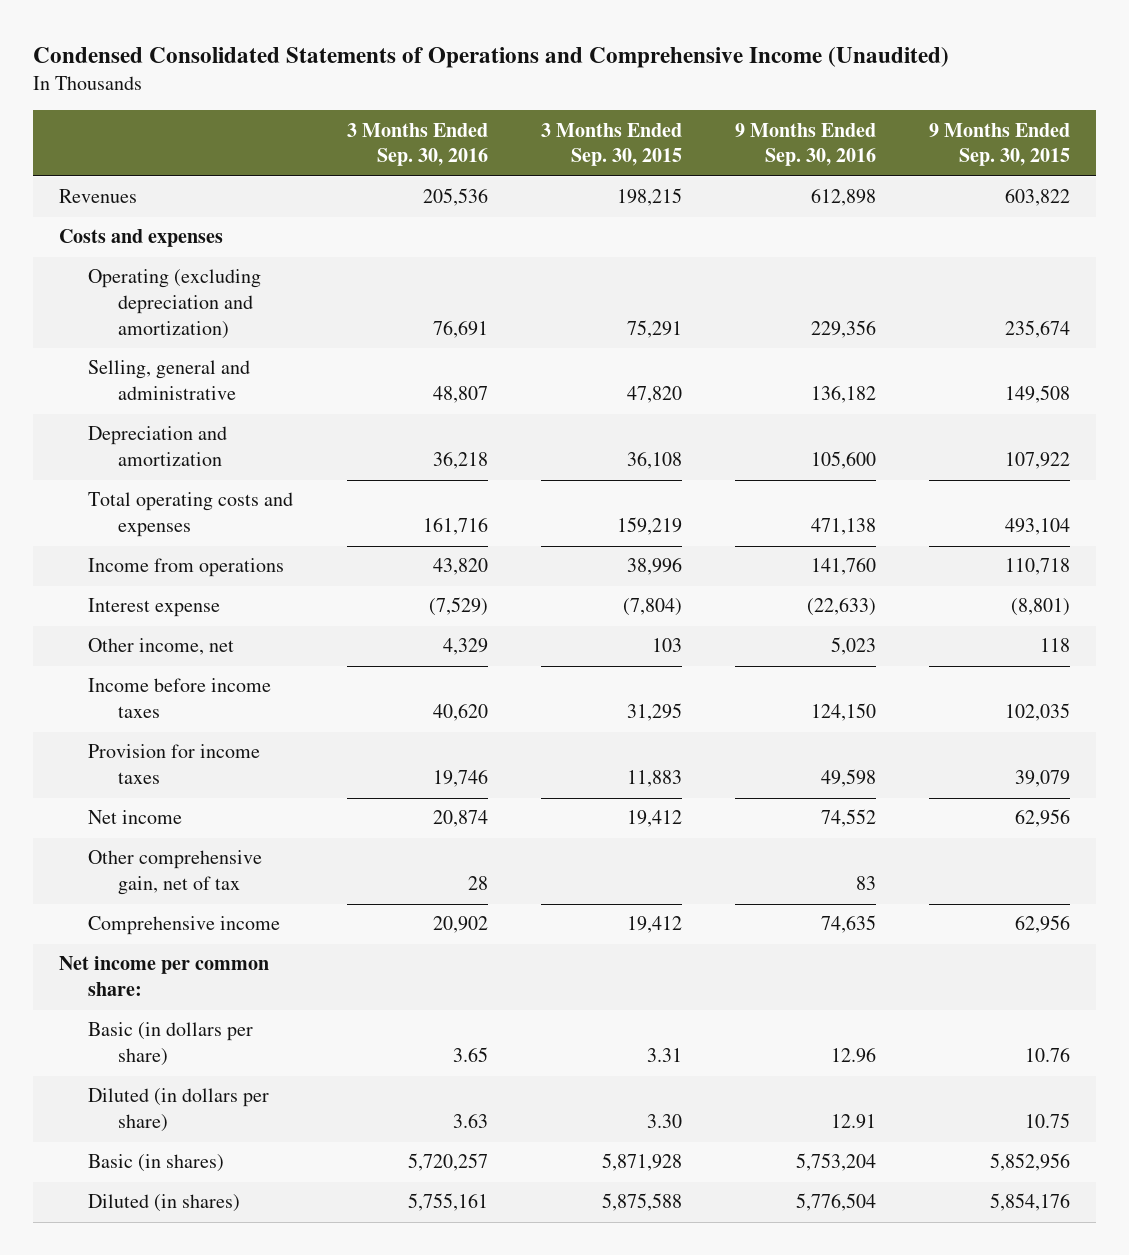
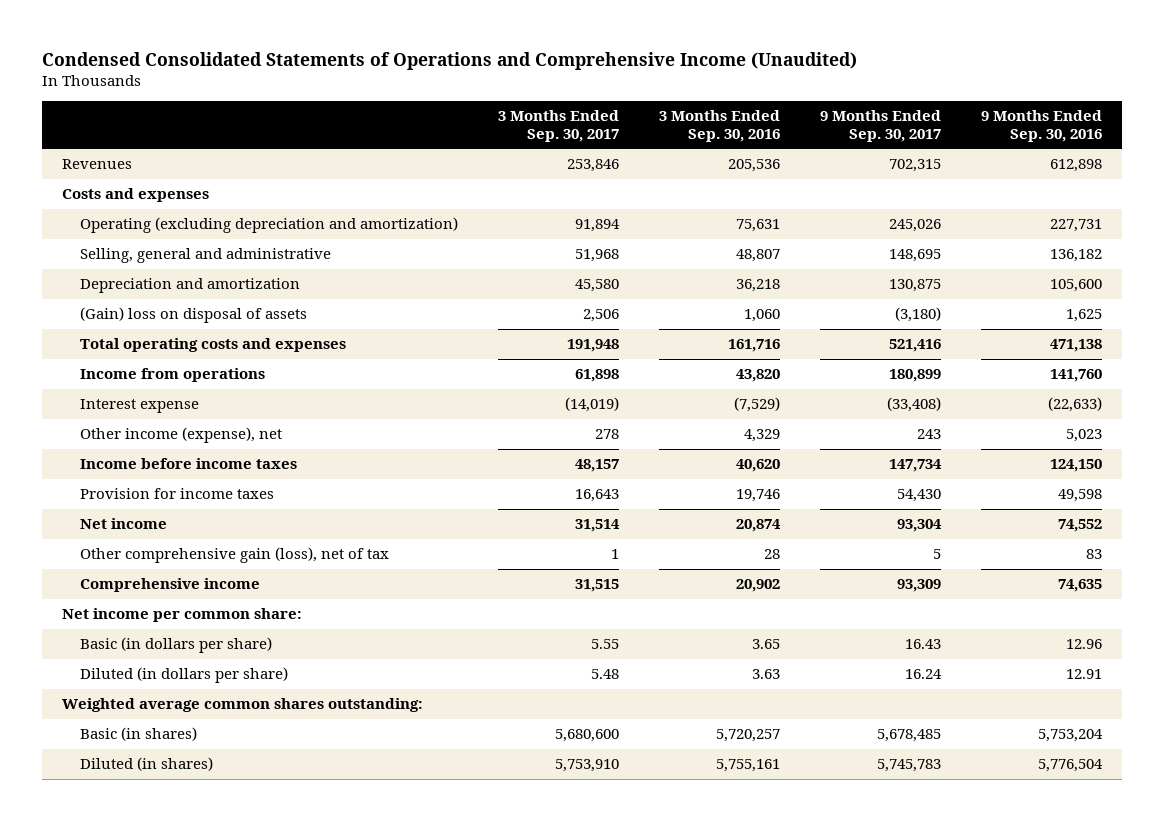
- | 3 Months Ended Sep. 30, 2016 | 3 Months Ended Sep. 30, 2015 | 9 Months Ended Sep. 30, 2016 | 9 Months Ended Sep. 30, 2015
+ | 3 Months Ended Sep. 30, 2017 | 3 Months Ended Sep. 30, 2016 | 9 Months Ended Sep. 30, 2017 | 9 Months Ended Sep. 30, 2016
- Operating (excluding depreciation and amortization) | 76,691 | 75,291 | 229,356 | 235,674
+ Operating (excluding depreciation and amortization) | 91,894 | 75,631 | 245,026 | 227,731
+ (Gain) loss on disposal of assets | 2,506 | 1,060 | (3,180) | 1,625
- Other income, net | 4,329 | 103 | 5,023 | 118
+ Other income (expense), net | 278 | 4,329 | 243 | 5,023
- Other comprehensive gain, net of tax | 28 | | 83 |
+ Other comprehensive gain (loss), net of tax | 1 | 28 | 5 | 83
+ Weighted average common shares outstanding:

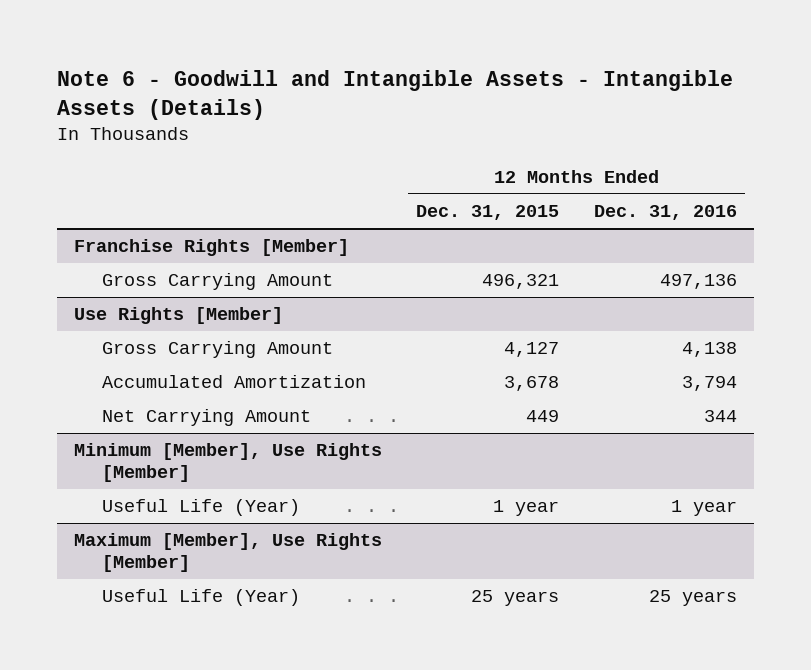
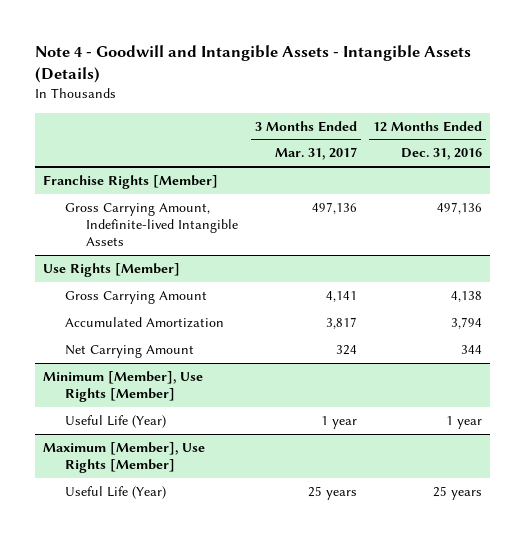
- Note 6 - Goodwill and Intangible Assets - Intangible Assets (Details)
+ Note 4 - Goodwill and Intangible Assets - Intangible Assets (Details)
- | 12 Months Ended Dec. 31, 2015 | 12 Months Ended Dec. 31, 2016
+ | 3 Months Ended Mar. 31, 2017 | 12 Months Ended Dec. 31, 2016
@ Franchise Rights [Member]
- Gross Carrying Amount | 496,321 | 497,136
+ Gross Carrying Amount, Indefinite-lived Intangible Assets | 497,136 | 497,136

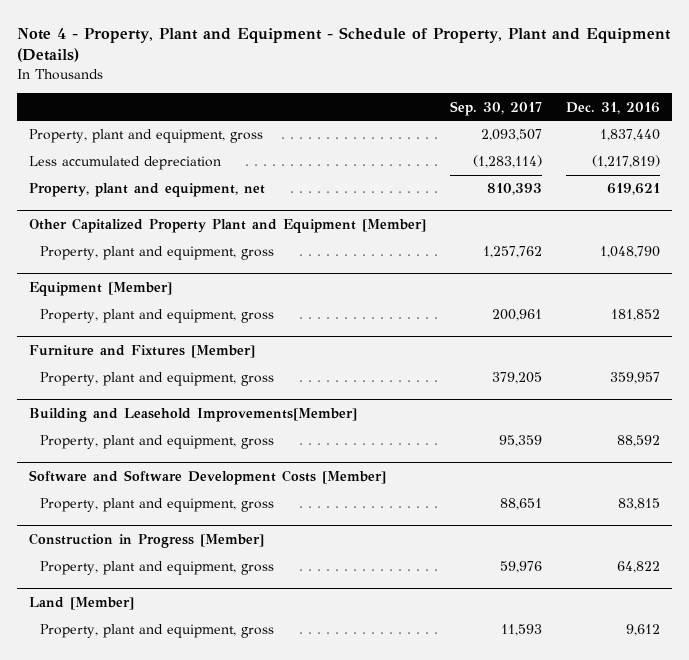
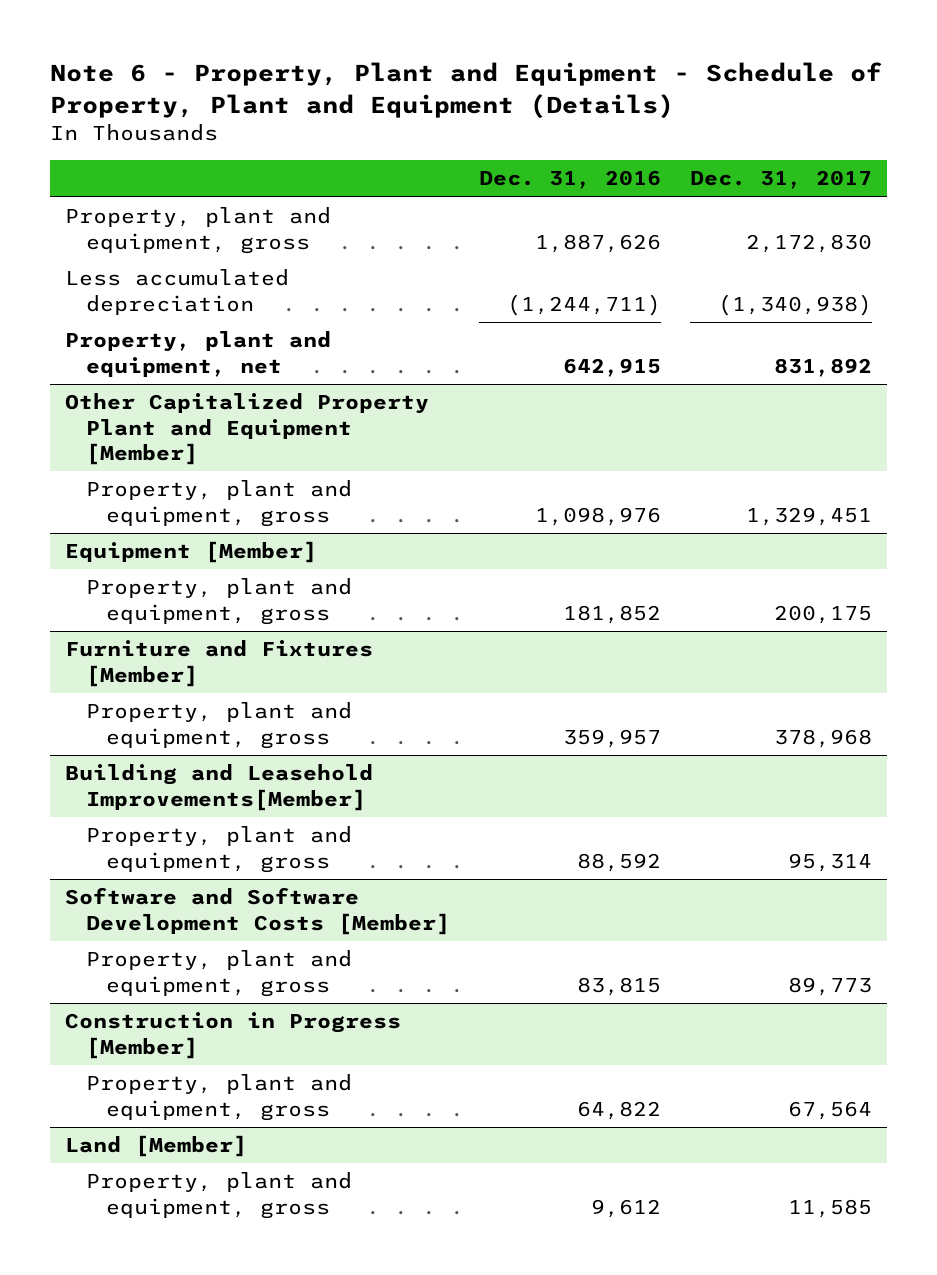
- Note 4 - Property, Plant and Equipment - Schedule of Property, Plant and Equipment (Details)
+ Note 6 - Property, Plant and Equipment - Schedule of Property, Plant and Equipment (Details)
- | Sep. 30, 2017 | Dec. 31, 2016
+ | Dec. 31, 2016 | Dec. 31, 2017
- Property, plant and equipment, gross | 2,093,507 | 1,837,440
- Less accumulated depreciation | (1,283,114) | (1,217,819)
- Property, plant and equipment, net | 810,393 | 619,621
+ Property, plant and equipment, gross | 1,887,626 | 2,172,830
+ Less accumulated depreciation | (1,244,711) | (1,340,938)
+ Property, plant and equipment, net | 642,915 | 831,892
@ Other Capitalized Property Plant and Equipment [Member]
- Property, plant and equipment, gross | 1,257,762 | 1,048,790
+ Property, plant and equipment, gross | 1,098,976 | 1,329,451

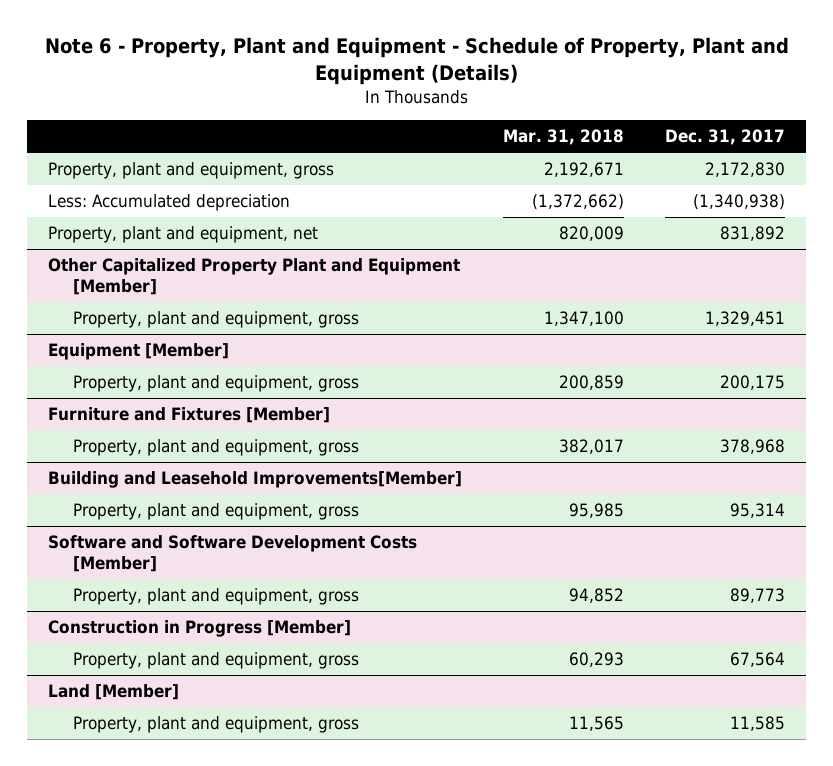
- | Dec. 31, 2016 | Dec. 31, 2017
+ | Mar. 31, 2018 | Dec. 31, 2017
- Less accumulated depreciation | (1,244,711) | (1,340,938)
+ Less: Accumulated depreciation | (1,372,662) | (1,340,938)

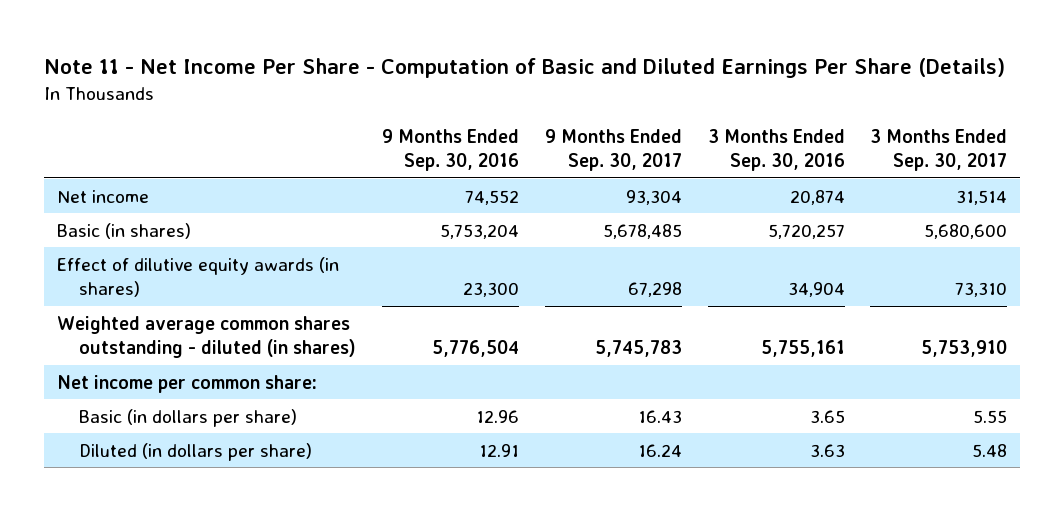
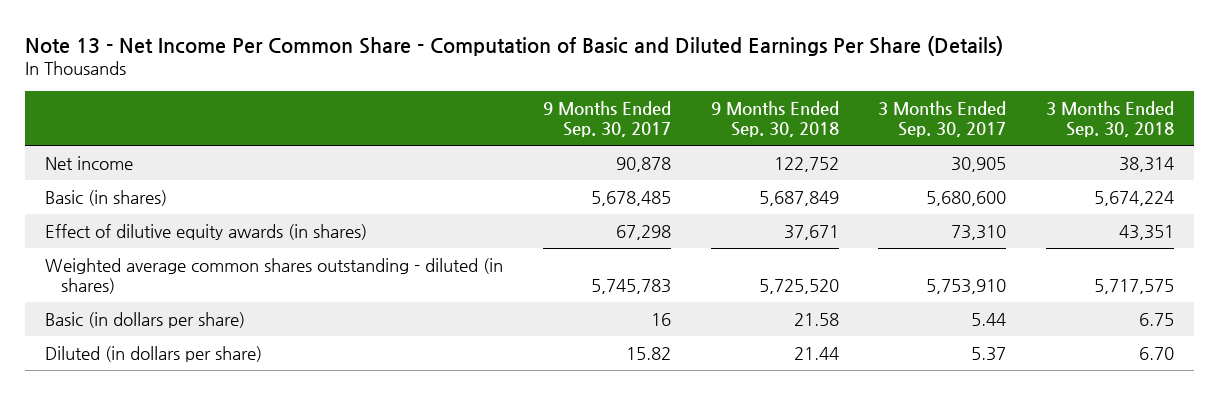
- Note 11 - Net Income Per Share - Computation of Basic and Diluted Earnings Per Share (Details)
+ Note 13 - Net Income Per Common Share - Computation of Basic and Diluted Earnings Per Share (Details)
- | 9 Months Ended Sep. 30, 2016 | 9 Months Ended Sep. 30, 2017 | 3 Months Ended Sep. 30, 2016 | 3 Months Ended Sep. 30, 2017
+ | 9 Months Ended Sep. 30, 2017 | 9 Months Ended Sep. 30, 2018 | 3 Months Ended Sep. 30, 2017 | 3 Months Ended Sep. 30, 2018
- Net income | 74,552 | 93,304 | 20,874 | 31,514
+ Net income | 90,878 | 122,752 | 30,905 | 38,314
- Net income per common share:
- Basic (in dollars per share) | 12.96 | 16.43 | 3.65 | 5.55
- Diluted (in dollars per share) | 12.91 | 16.24 | 3.63 | 5.48
+ Basic (in dollars per share) | 16 | 21.58 | 5.44 | 6.75
+ Diluted (in dollars per share) | 15.82 | 21.44 | 5.37 | 6.70

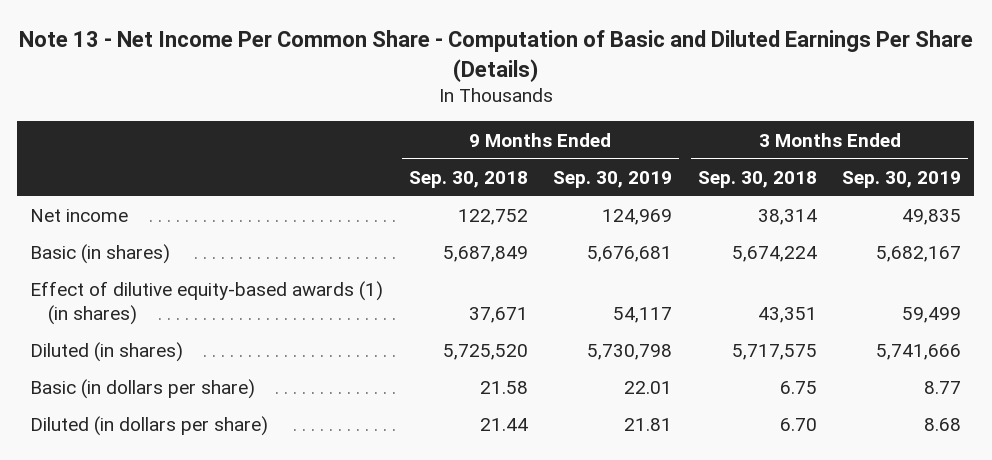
- | 9 Months Ended Sep. 30, 2017 | 9 Months Ended Sep. 30, 2018 | 3 Months Ended Sep. 30, 2017 | 3 Months Ended Sep. 30, 2018
+ | 9 Months Ended Sep. 30, 2018 | 9 Months Ended Sep. 30, 2019 | 3 Months Ended Sep. 30, 2018 | 3 Months Ended Sep. 30, 2019
- Effect of dilutive equity awards (in shares) | 67,298 | 37,671 | 73,310 | 43,351
- Weighted average common shares outstanding - diluted (in shares) | 5,745,783 | 5,725,520 | 5,753,910 | 5,717,575
+ Effect of dilutive equity-based awards (1) (in shares) | 37,671 | 54,117 | 43,351 | 59,499
+ Diluted (in shares) | 5,725,520 | 5,730,798 | 5,717,575 | 5,741,666

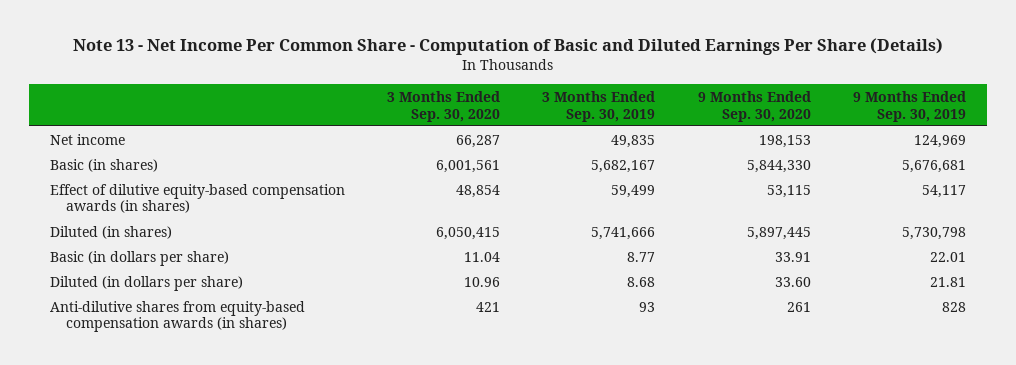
- | 9 Months Ended Sep. 30, 2018 | 9 Months Ended Sep. 30, 2019 | 3 Months Ended Sep. 30, 2018 | 3 Months Ended Sep. 30, 2019
+ | 3 Months Ended Sep. 30, 2020 | 3 Months Ended Sep. 30, 2019 | 9 Months Ended Sep. 30, 2020 | 9 Months Ended Sep. 30, 2019
- Effect of dilutive equity-based awards (1) (in shares) | 37,671 | 54,117 | 43,351 | 59,499
+ Effect of dilutive equity-based compensation awards (in shares) | 48,854 | 59,499 | 53,115 | 54,117
+ Anti-dilutive shares from equity-based compensation awards (in shares) | 421 | 93 | 261 | 828

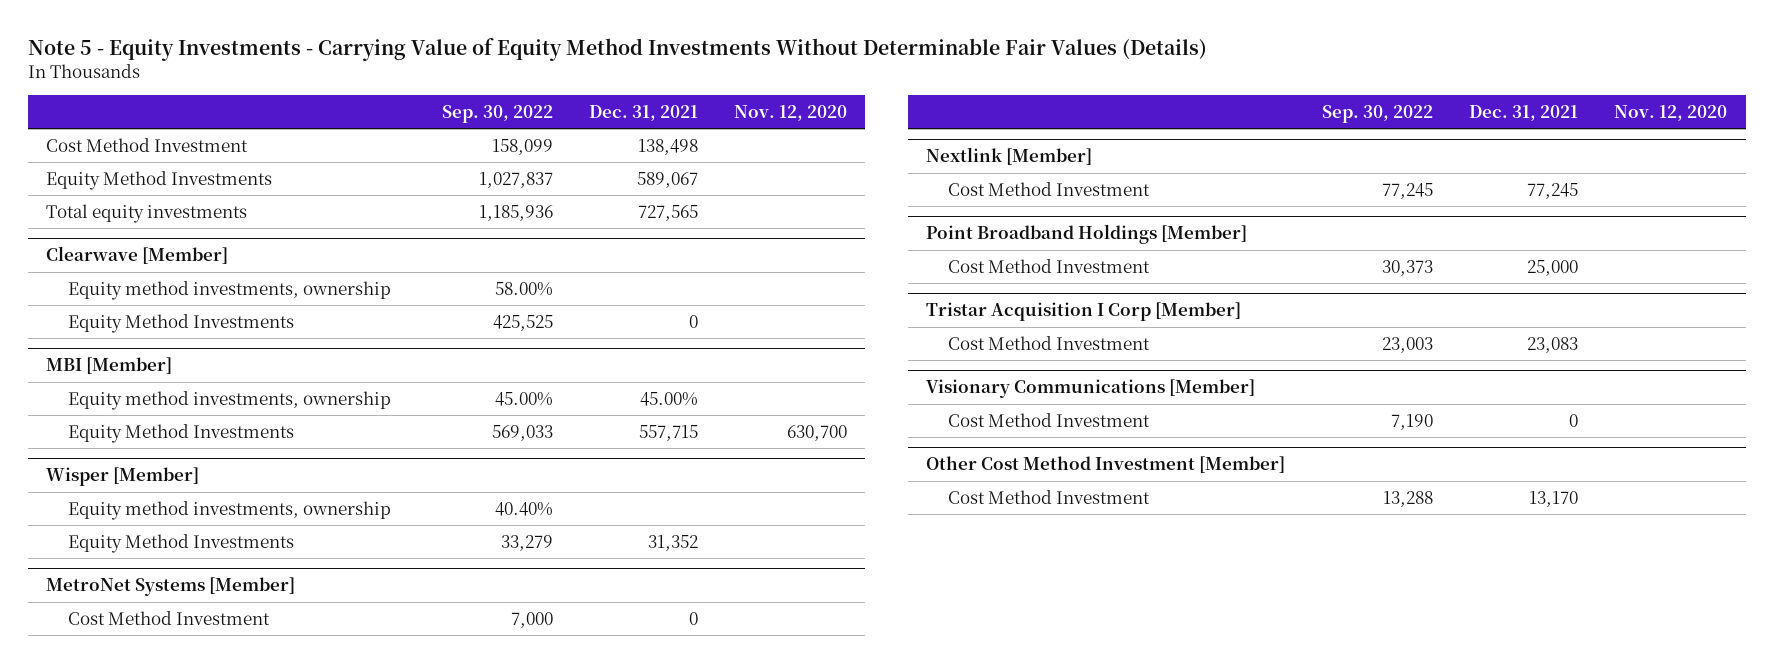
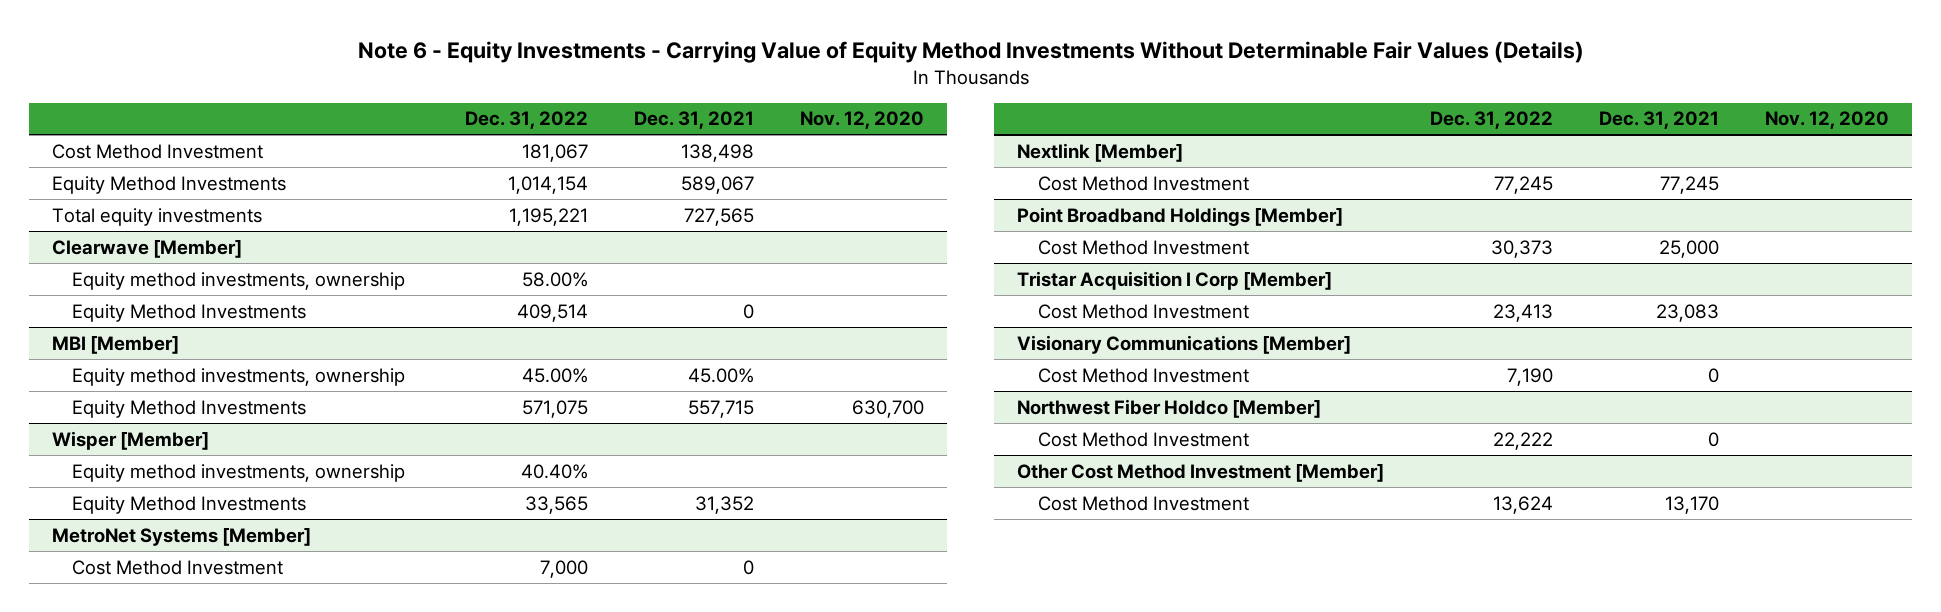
- Note 5 - Equity Investments - Carrying Value of Equity Method Investments Without Determinable Fair Values (Details)
+ Note 6 - Equity Investments - Carrying Value of Equity Method Investments Without Determinable Fair Values (Details)
- | Sep. 30, 2022 | Dec. 31, 2021 | Nov. 12, 2020
+ | Dec. 31, 2022 | Dec. 31, 2021 | Nov. 12, 2020
+ Northwest Fiber Holdco [Member]
+ Cost Method Investment | 22,222 | 0 |

